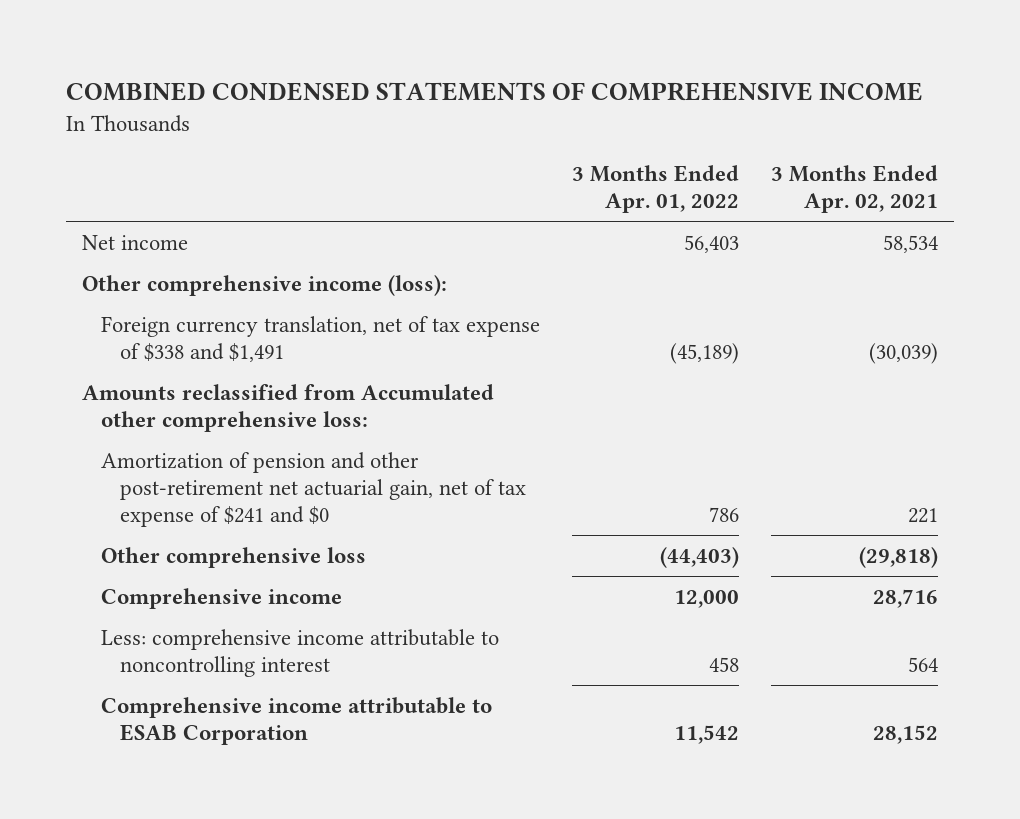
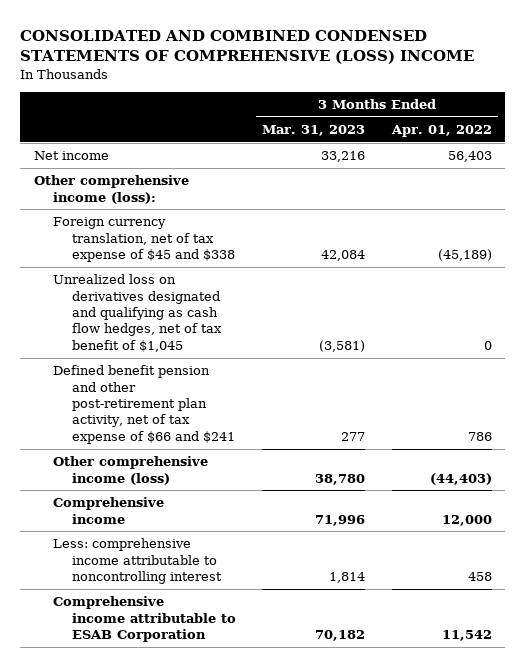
- COMBINED CONDENSED STATEMENTS OF COMPREHENSIVE INCOME
+ CONSOLIDATED AND COMBINED CONDENSED STATEMENTS OF COMPREHENSIVE (LOSS) INCOME
- | 3 Months Ended Apr. 01, 2022 | 3 Months Ended Apr. 02, 2021
+ | 3 Months Ended Mar. 31, 2023 | 3 Months Ended Apr. 01, 2022
- Foreign currency translation, net of tax expense of $338 and $1,491 | (45,189) | (30,039)
- Amounts reclassified from Accumulated other comprehensive loss:
- Amortization of pension and other post-retirement net actuarial gain, net of tax expense of $241 and $0 | 786 | 221
- Other comprehensive loss | (44,403) | (29,818)
+ Foreign currency translation, net of tax expense of $45 and $338 | 42,084 | (45,189)
+ Unrealized loss on derivatives designated and qualifying as cash flow hedges, net of tax benefit of $1,045 | (3,581) | 0
+ Defined benefit pension and other post-retirement plan activity, net of tax expense of $66 and $241 | 277 | 786
+ Other comprehensive income (loss) | 38,780 | (44,403)

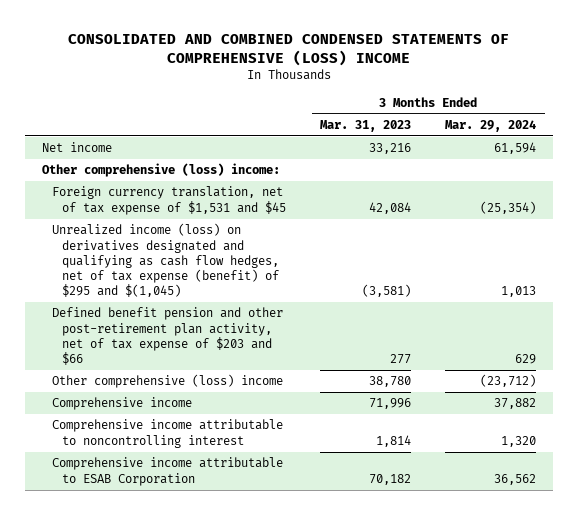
- | 3 Months Ended Mar. 31, 2023 | 3 Months Ended Apr. 01, 2022
+ | 3 Months Ended Mar. 31, 2023 | 3 Months Ended Mar. 29, 2024
- Other comprehensive income (loss):
- Foreign currency translation, net of tax expense of $45 and $338 | 42,084 | (45,189)
- Unrealized loss on derivatives designated and qualifying as cash flow hedges, net of tax benefit of $1,045 | (3,581) | 0
- Defined benefit pension and other post-retirement plan activity, net of tax expense of $66 and $241 | 277 | 786
- Other comprehensive income (loss) | 38,780 | (44,403)
+ Other comprehensive (loss) income:
+ Foreign currency translation, net of tax expense of $1,531 and $45 | 42,084 | (25,354)
+ Unrealized income (loss) on derivatives designated and qualifying as cash flow hedges, net of tax expense (benefit) of $295 and $(1,045) | (3,581) | 1,013
+ Defined benefit pension and other post-retirement plan activity, net of tax expense of $203 and $66 | 277 | 629
+ Other comprehensive (loss) income | 38,780 | (23,712)
- Less: comprehensive income attributable to noncontrolling interest | 1,814 | 458
+ Comprehensive income attributable to noncontrolling interest | 1,814 | 1,320

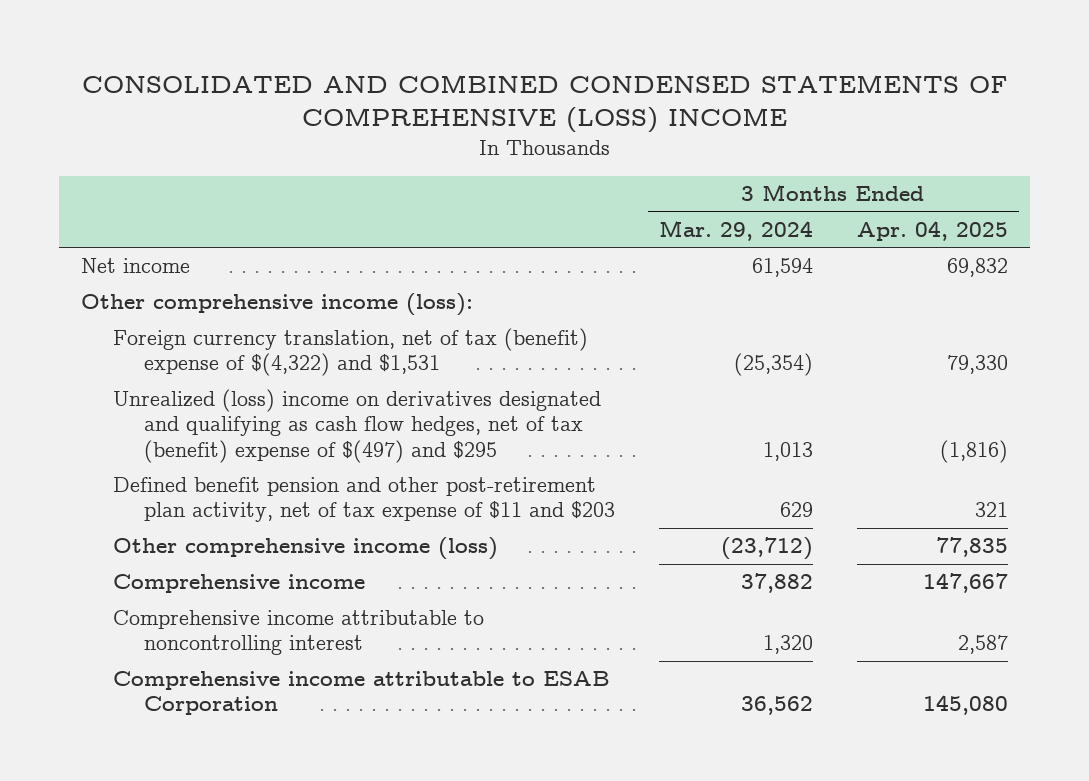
- | 3 Months Ended Mar. 31, 2023 | 3 Months Ended Mar. 29, 2024
+ | 3 Months Ended Mar. 29, 2024 | 3 Months Ended Apr. 04, 2025
- Other comprehensive (loss) income:
- Foreign currency translation, net of tax expense of $1,531 and $45 | 42,084 | (25,354)
- Unrealized income (loss) on derivatives designated and qualifying as cash flow hedges, net of tax expense (benefit) of $295 and $(1,045) | (3,581) | 1,013
- Defined benefit pension and other post-retirement plan activity, net of tax expense of $203 and $66 | 277 | 629
- Other comprehensive (loss) income | 38,780 | (23,712)
+ Other comprehensive income (loss):
+ Foreign currency translation, net of tax (benefit) expense of $(4,322) and $1,531 | (25,354) | 79,330
+ Unrealized (loss) income on derivatives designated and qualifying as cash flow hedges, net of tax (benefit) expense of $(497) and $295 | 1,013 | (1,816)
+ Defined benefit pension and other post-retirement plan activity, net of tax expense of $11 and $203 | 629 | 321
+ Other comprehensive income (loss) | (23,712) | 77,835

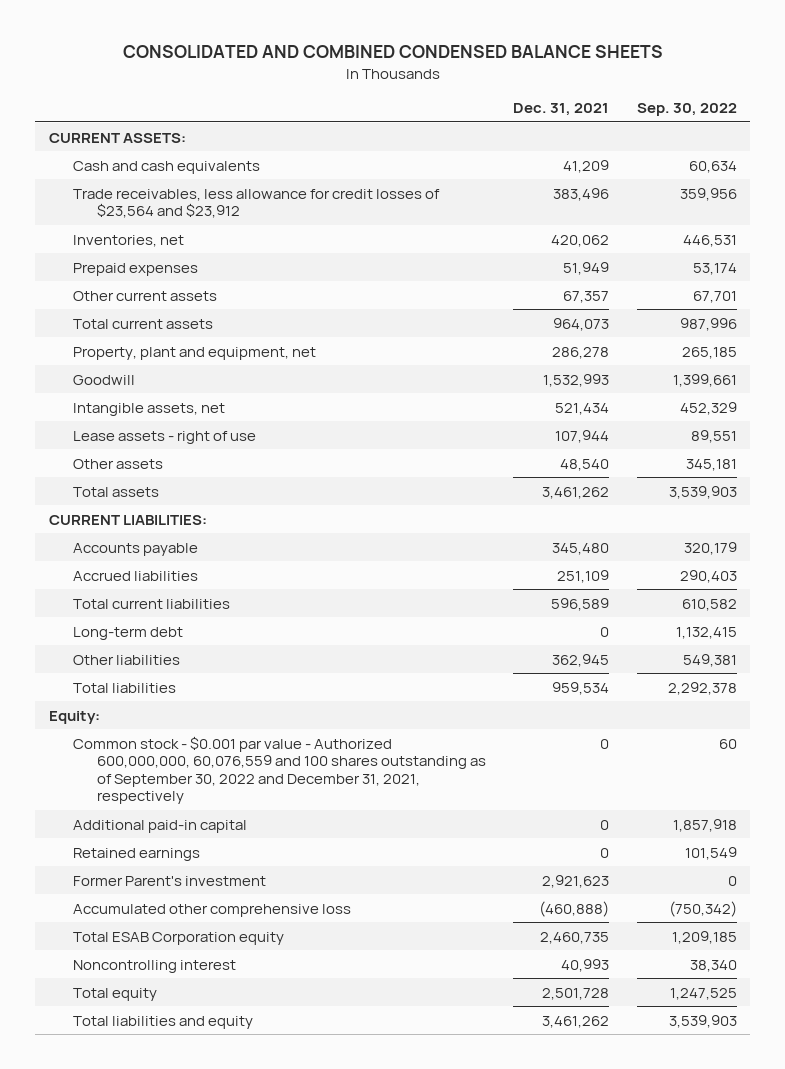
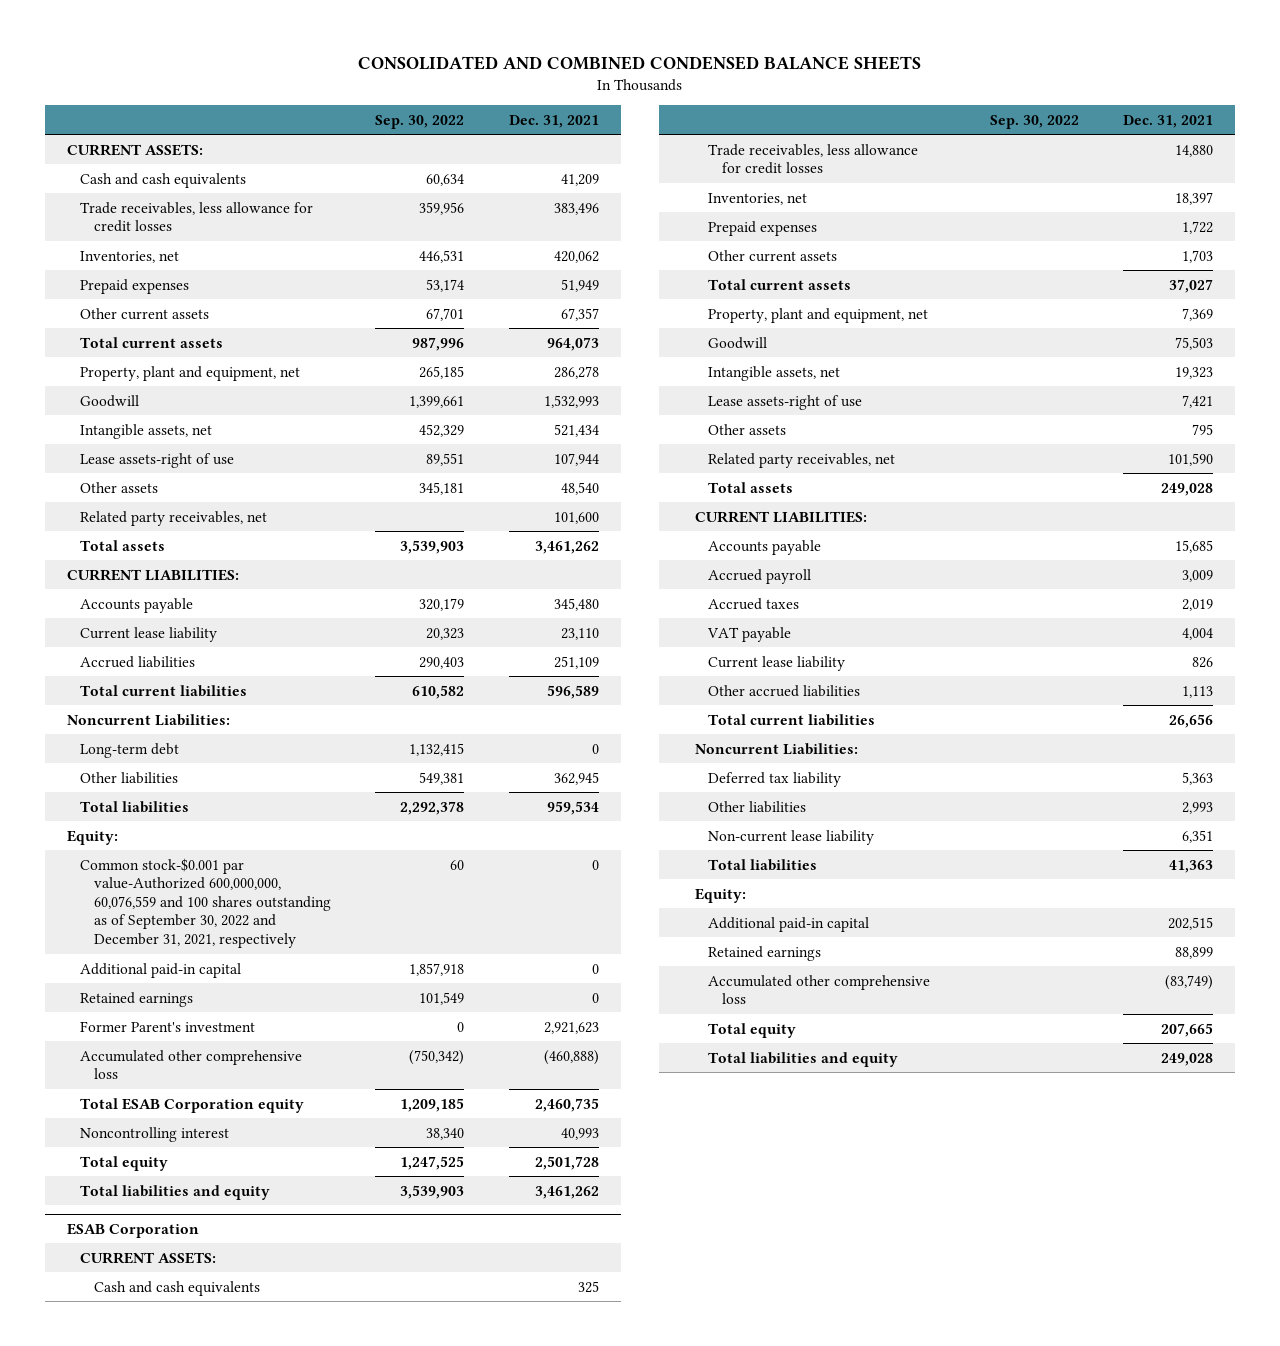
- | Dec. 31, 2021 | Sep. 30, 2022
+ | Sep. 30, 2022 | Dec. 31, 2021
- Trade receivables, less allowance for credit losses of $23,564 and $23,912 | 383,496 | 359,956
+ Trade receivables, less allowance for credit losses | 359,956 | 383,496
- Lease assets - right of use | 107,944 | 89,551
+ Lease assets-right of use | 89,551 | 107,944
+ Related party receivables, net | | 101,600
+ Current lease liability | 20,323 | 23,110
+ Noncurrent Liabilities:
- Common stock - $0.001 par value - Authorized 600,000,000, 60,076,559 and 100 shares outstanding as of September 30, 2022 and December 31, 2021, respectively | 0 | 60
+ Common stock-$0.001 par value-Authorized 600,000,000, 60,076,559 and 100 shares outstanding as of September 30, 2022 and December 31, 2021, respectively | 60 | 0
+ ESAB Corporation
+ CURRENT ASSETS:
+ Cash and cash equivalents | | 325
+ Trade receivables, less allowance for credit losses | | 14,880
+ Inventories, net | | 18,397
+ Prepaid expenses | | 1,722
+ Other current assets | | 1,703
+ Total current assets | | 37,027
+ Property, plant and equipment, net | | 7,369
+ Goodwill | | 75,503
+ Intangible assets, net | | 19,323
+ Lease assets-right of use | | 7,421
+ Other assets | | 795
+ Related party receivables, net | | 101,590
+ Total assets | | 249,028
+ CURRENT LIABILITIES:
+ Accounts payable | | 15,685
+ Accrued payroll | | 3,009
+ Accrued taxes | | 2,019
+ VAT payable | | 4,004
+ Current lease liability | | 826
+ Other accrued liabilities | | 1,113
+ Total current liabilities | | 26,656
+ Noncurrent Liabilities:
+ Deferred tax liability | | 5,363
+ Other liabilities | | 2,993
+ Non-current lease liability | | 6,351
+ Total liabilities | | 41,363
+ Equity:
+ Additional paid-in capital | | 202,515
+ Retained earnings | | 88,899
+ Accumulated other comprehensive loss | | (83,749)
+ Total equity | | 207,665
+ Total liabilities and equity | | 249,028

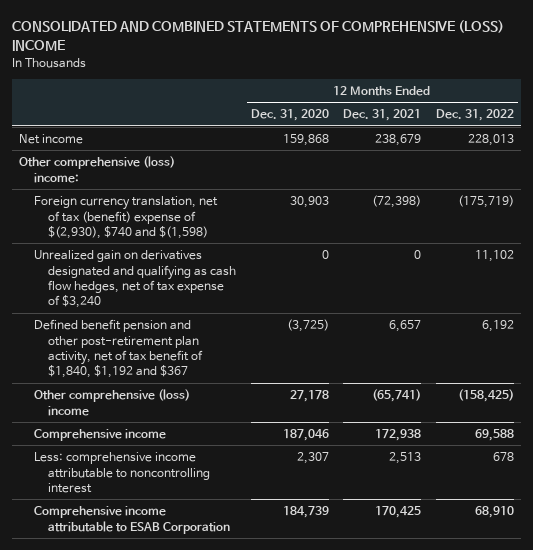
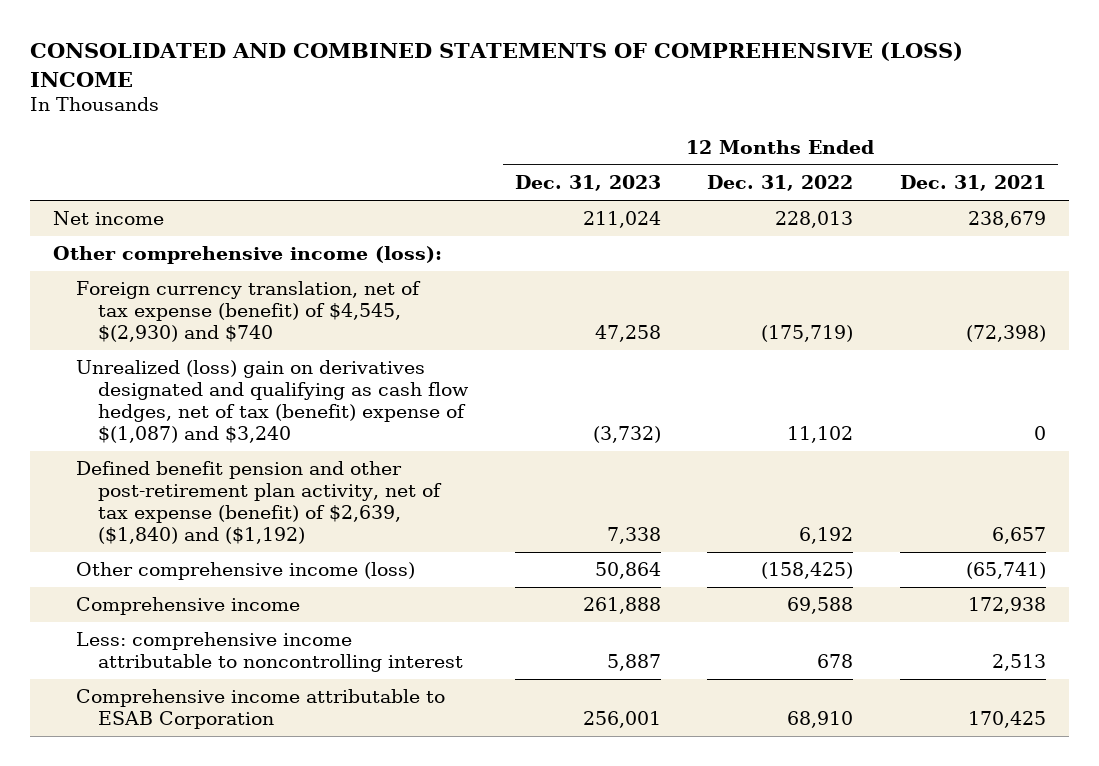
- | 12 Months Ended Dec. 31, 2020 | 12 Months Ended Dec. 31, 2021 | 12 Months Ended Dec. 31, 2022
+ | 12 Months Ended Dec. 31, 2023 | 12 Months Ended Dec. 31, 2022 | 12 Months Ended Dec. 31, 2021
- Other comprehensive (loss) income:
- Foreign currency translation, net of tax (benefit) expense of $(2,930), $740 and $(1,598) | 30,903 | (72,398) | (175,719)
- Unrealized gain on derivatives designated and qualifying as cash flow hedges, net of tax expense of $3,240 | 0 | 0 | 11,102
- Defined benefit pension and other post-retirement plan activity, net of tax benefit of $1,840, $1,192 and $367 | (3,725) | 6,657 | 6,192
- Other comprehensive (loss) income | 27,178 | (65,741) | (158,425)
+ Other comprehensive income (loss):
+ Foreign currency translation, net of tax expense (benefit) of $4,545, $(2,930) and $740 | 47,258 | (175,719) | (72,398)
+ Unrealized (loss) gain on derivatives designated and qualifying as cash flow hedges, net of tax (benefit) expense of $(1,087) and $3,240 | (3,732) | 11,102 | 0
+ Defined benefit pension and other post-retirement plan activity, net of tax expense (benefit) of $2,639, ($1,840) and ($1,192) | 7,338 | 6,192 | 6,657
+ Other comprehensive income (loss) | 50,864 | (158,425) | (65,741)

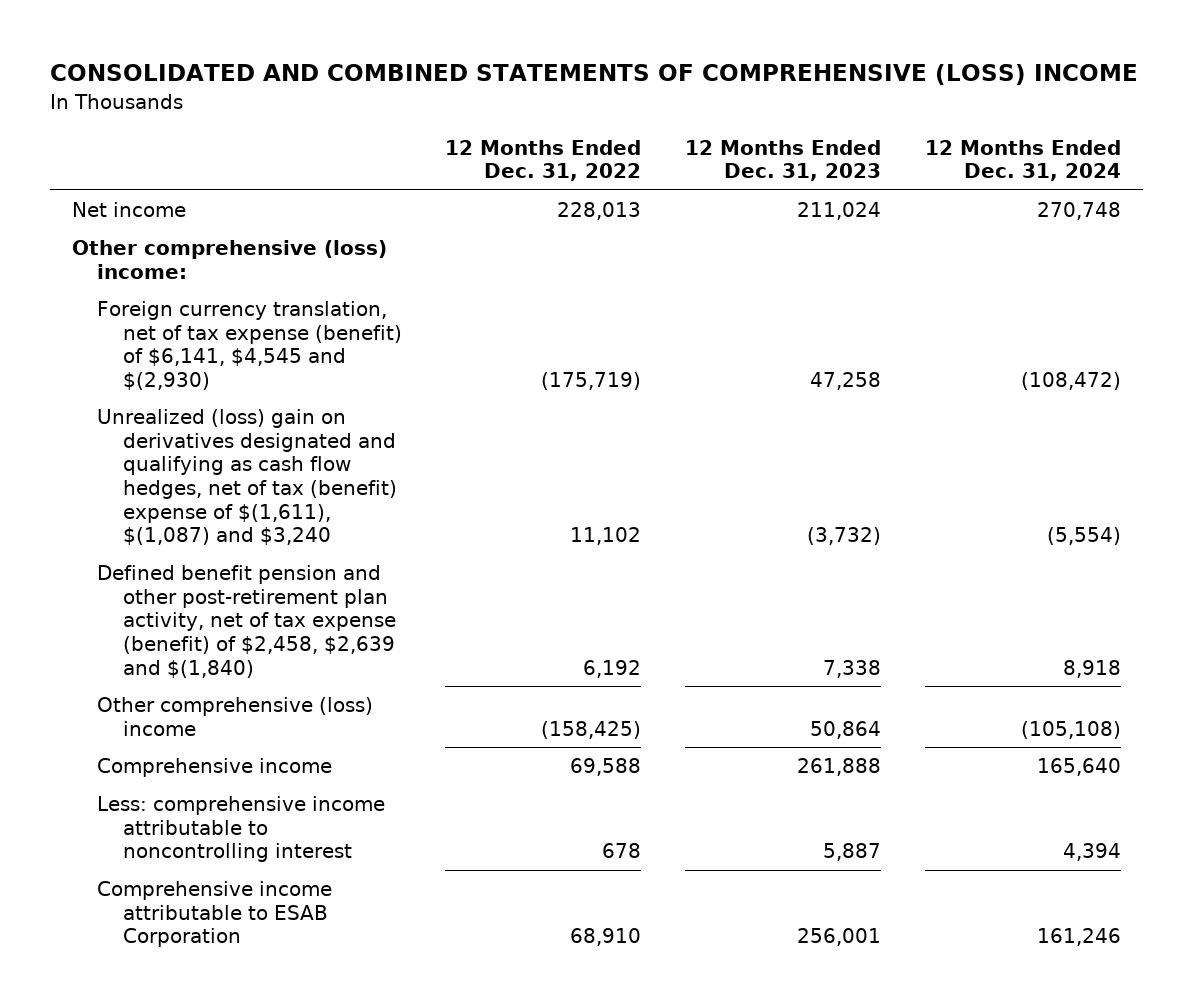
- | 12 Months Ended Dec. 31, 2023 | 12 Months Ended Dec. 31, 2022 | 12 Months Ended Dec. 31, 2021
+ | 12 Months Ended Dec. 31, 2022 | 12 Months Ended Dec. 31, 2023 | 12 Months Ended Dec. 31, 2024
- Other comprehensive income (loss):
- Foreign currency translation, net of tax expense (benefit) of $4,545, $(2,930) and $740 | 47,258 | (175,719) | (72,398)
- Unrealized (loss) gain on derivatives designated and qualifying as cash flow hedges, net of tax (benefit) expense of $(1,087) and $3,240 | (3,732) | 11,102 | 0
- Defined benefit pension and other post-retirement plan activity, net of tax expense (benefit) of $2,639, ($1,840) and ($1,192) | 7,338 | 6,192 | 6,657
- Other comprehensive income (loss) | 50,864 | (158,425) | (65,741)
+ Other comprehensive (loss) income:
+ Foreign currency translation, net of tax expense (benefit) of $6,141, $4,545 and $(2,930) | (175,719) | 47,258 | (108,472)
+ Unrealized (loss) gain on derivatives designated and qualifying as cash flow hedges, net of tax (benefit) expense of $(1,611), $(1,087) and $3,240 | 11,102 | (3,732) | (5,554)
+ Defined benefit pension and other post-retirement plan activity, net of tax expense (benefit) of $2,458, $2,639 and $(1,840) | 6,192 | 7,338 | 8,918
+ Other comprehensive (loss) income | (158,425) | 50,864 | (105,108)

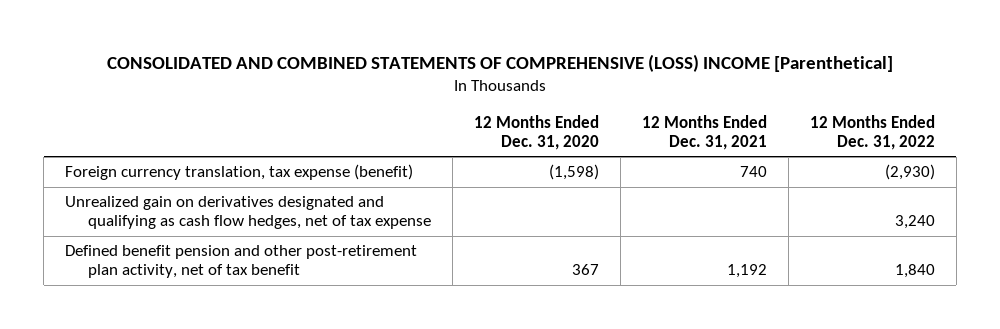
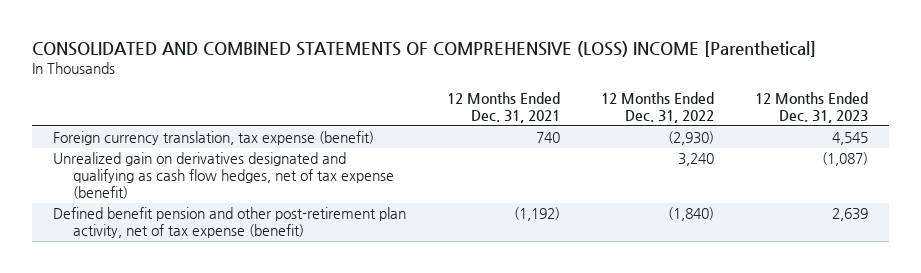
- | 12 Months Ended Dec. 31, 2020 | 12 Months Ended Dec. 31, 2021 | 12 Months Ended Dec. 31, 2022
+ | 12 Months Ended Dec. 31, 2021 | 12 Months Ended Dec. 31, 2022 | 12 Months Ended Dec. 31, 2023
- Unrealized gain on derivatives designated and qualifying as cash flow hedges, net of tax expense | | | 3,240
- Defined benefit pension and other post-retirement plan activity, net of tax benefit | 367 | 1,192 | 1,840
+ Unrealized gain on derivatives designated and qualifying as cash flow hedges, net of tax expense (benefit) | | 3,240 | (1,087)
+ Defined benefit pension and other post-retirement plan activity, net of tax expense (benefit) | (1,192) | (1,840) | 2,639

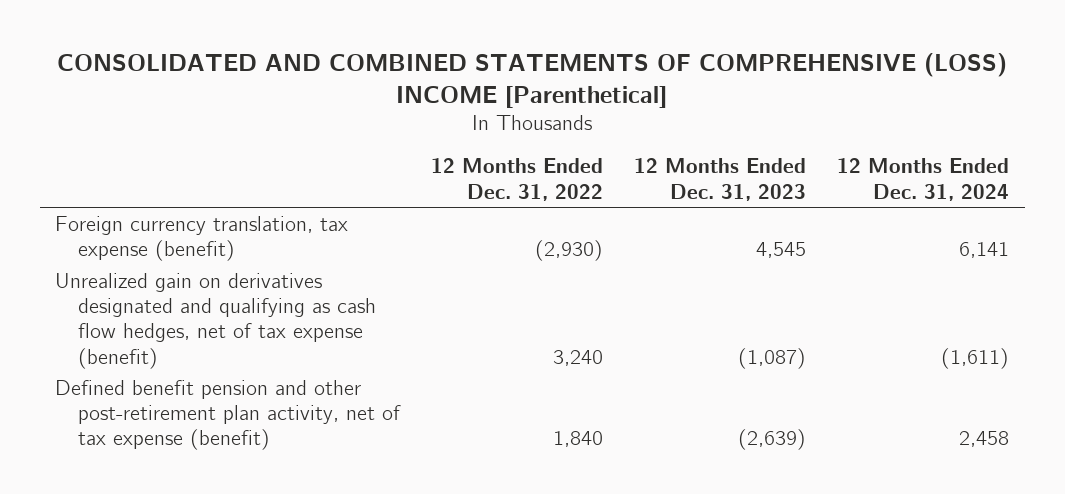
- | 12 Months Ended Dec. 31, 2021 | 12 Months Ended Dec. 31, 2022 | 12 Months Ended Dec. 31, 2023
+ | 12 Months Ended Dec. 31, 2022 | 12 Months Ended Dec. 31, 2023 | 12 Months Ended Dec. 31, 2024
- Defined benefit pension and other post-retirement plan activity, net of tax expense (benefit) | (1,192) | (1,840) | 2,639
+ Defined benefit pension and other post-retirement plan activity, net of tax expense (benefit) | 1,840 | (2,639) | 2,458

